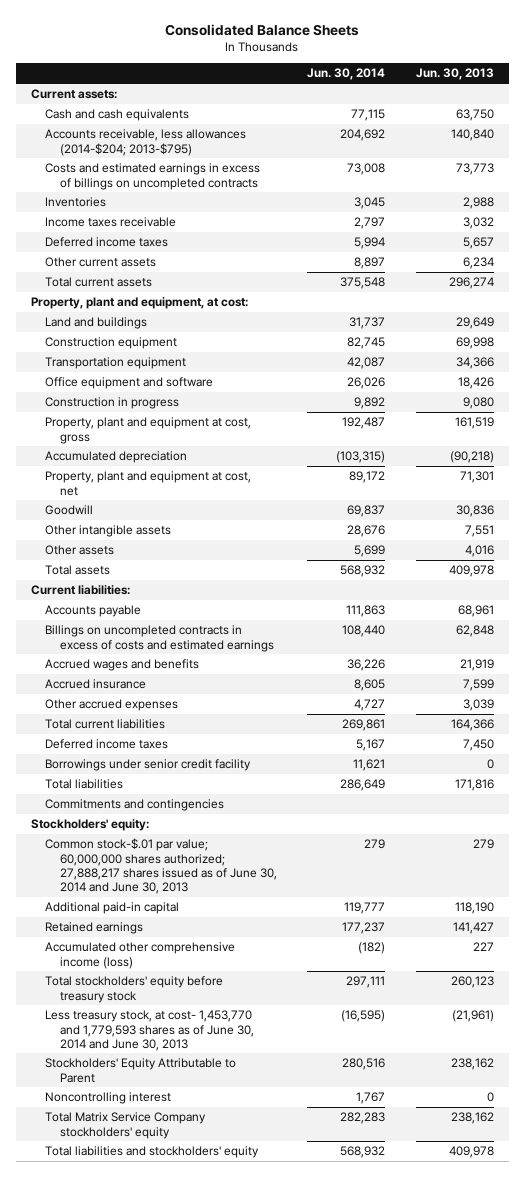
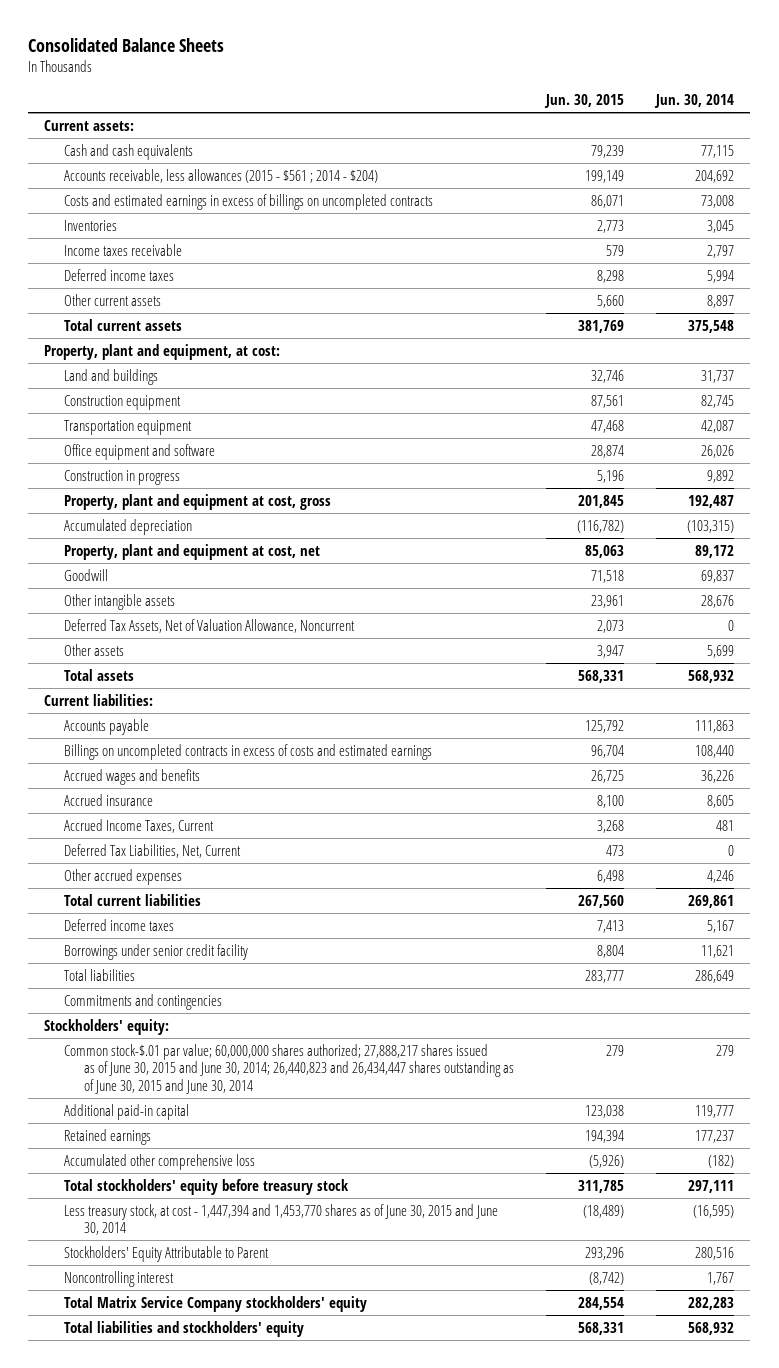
- | Jun. 30, 2014 | Jun. 30, 2013
+ | Jun. 30, 2015 | Jun. 30, 2014
- Accounts receivable, less allowances (2014-$204; 2013-$795) | 204,692 | 140,840
+ Accounts receivable, less allowances (2015 - $561 ; 2014 - $204) | 199,149 | 204,692
+ Deferred Tax Assets, Net of Valuation Allowance, Noncurrent | 2,073 | 0
- Other accrued expenses | 4,727 | 3,039
+ Accrued Income Taxes, Current | 3,268 | 481
+ Deferred Tax Liabilities, Net, Current | 473 | 0
+ Other accrued expenses | 6,498 | 4,246
- Common stock-$.01 par value; 60,000,000 shares authorized; 27,888,217 shares issued as of June 30, 2014 and June 30, 2013 | 279 | 279
+ Common stock-$.01 par value; 60,000,000 shares authorized; 27,888,217 shares issued as of June 30, 2015 and June 30, 2014; 26,440,823 and 26,434,447 shares outstanding as of June 30, 2015 and June 30, 2014 | 279 | 279
- Accumulated other comprehensive income (loss) | (182) | 227
+ Accumulated other comprehensive loss | (5,926) | (182)
- Less treasury stock, at cost- 1,453,770 and 1,779,593 shares as of June 30, 2014 and June 30, 2013 | (16,595) | (21,961)
+ Less treasury stock, at cost - 1,447,394 and 1,453,770 shares as of June 30, 2015 and June 30, 2014 | (18,489) | (16,595)

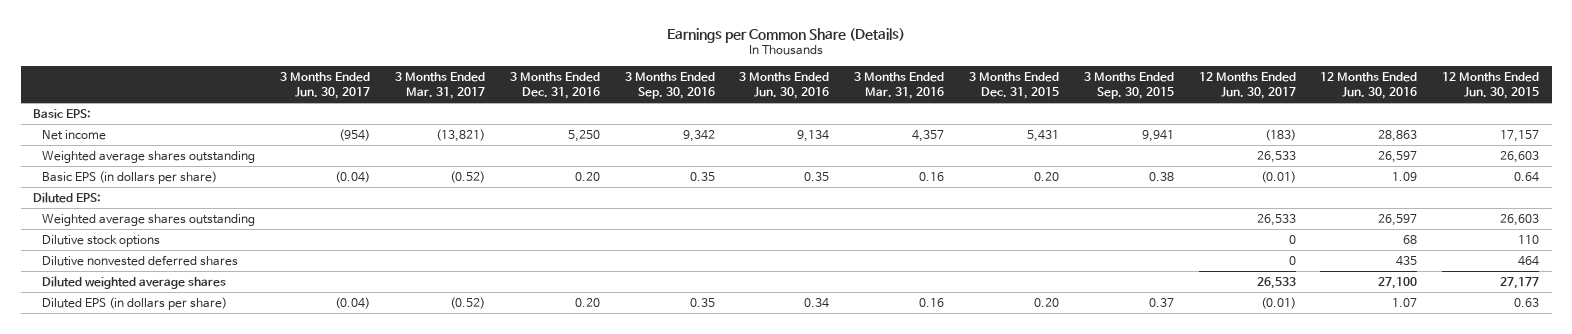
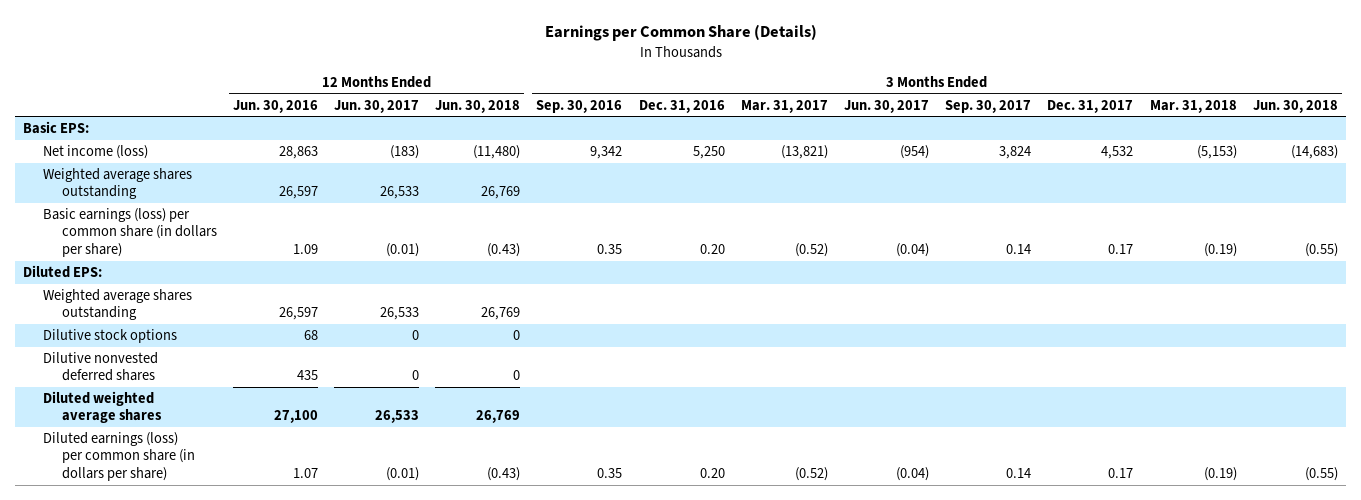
- | 3 Months Ended Jun. 30, 2017 | 3 Months Ended Mar. 31, 2017 | 3 Months Ended Dec. 31, 2016 | 3 Months Ended Sep. 30, 2016 | 3 Months Ended Jun. 30, 2016 | 3 Months Ended Mar. 31, 2016 | 3 Months Ended Dec. 31, 2015 | 3 Months Ended Sep. 30, 2015 | 12 Months Ended Jun. 30, 2017 | 12 Months Ended Jun. 30, 2016 | 12 Months Ended Jun. 30, 2015
+ | 12 Months Ended Jun. 30, 2016 | 12 Months Ended Jun. 30, 2017 | 12 Months Ended Jun. 30, 2018 | 3 Months Ended Sep. 30, 2016 | 3 Months Ended Dec. 31, 2016 | 3 Months Ended Mar. 31, 2017 | 3 Months Ended Jun. 30, 2017 | 3 Months Ended Sep. 30, 2017 | 3 Months Ended Dec. 31, 2017 | 3 Months Ended Mar. 31, 2018 | 3 Months Ended Jun. 30, 2018
- Net income | (954) | (13,821) | 5,250 | 9,342 | 9,134 | 4,357 | 5,431 | 9,941 | (183) | 28,863 | 17,157
+ Net income (loss) | 28,863 | (183) | (11,480) | 9,342 | 5,250 | (13,821) | (954) | 3,824 | 4,532 | (5,153) | (14,683)
- Basic EPS (in dollars per share) | (0.04) | (0.52) | 0.20 | 0.35 | 0.35 | 0.16 | 0.20 | 0.38 | (0.01) | 1.09 | 0.64
+ Basic earnings (loss) per common share (in dollars per share) | 1.09 | (0.01) | (0.43) | 0.35 | 0.20 | (0.52) | (0.04) | 0.14 | 0.17 | (0.19) | (0.55)
- Diluted EPS (in dollars per share) | (0.04) | (0.52) | 0.20 | 0.35 | 0.34 | 0.16 | 0.20 | 0.37 | (0.01) | 1.07 | 0.63
+ Diluted earnings (loss) per common share (in dollars per share) | 1.07 | (0.01) | (0.43) | 0.35 | 0.20 | (0.52) | (0.04) | 0.14 | 0.17 | (0.19) | (0.55)

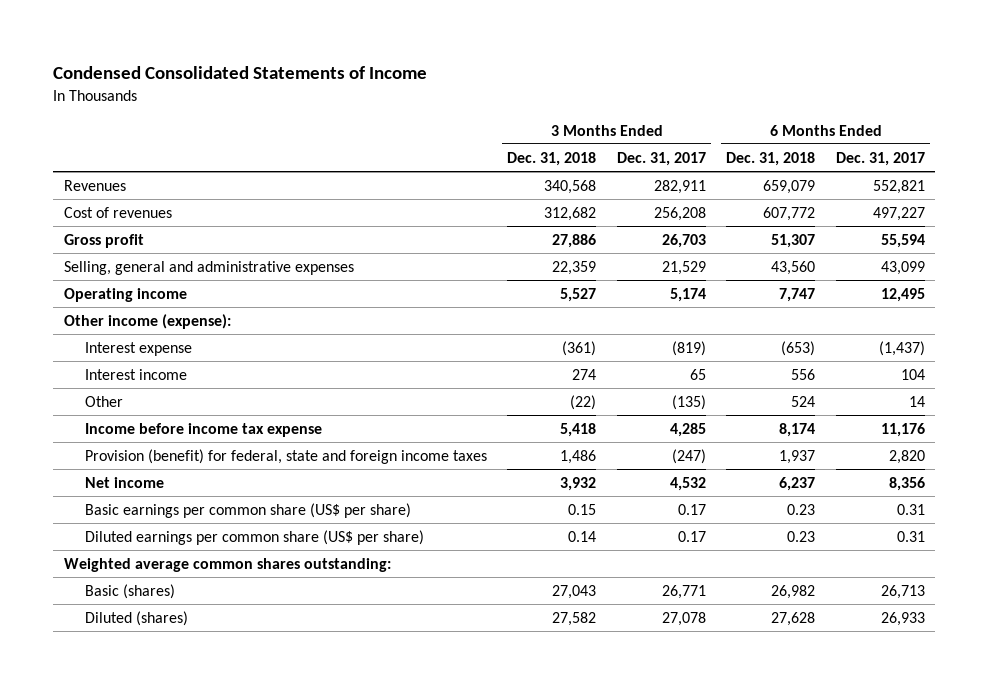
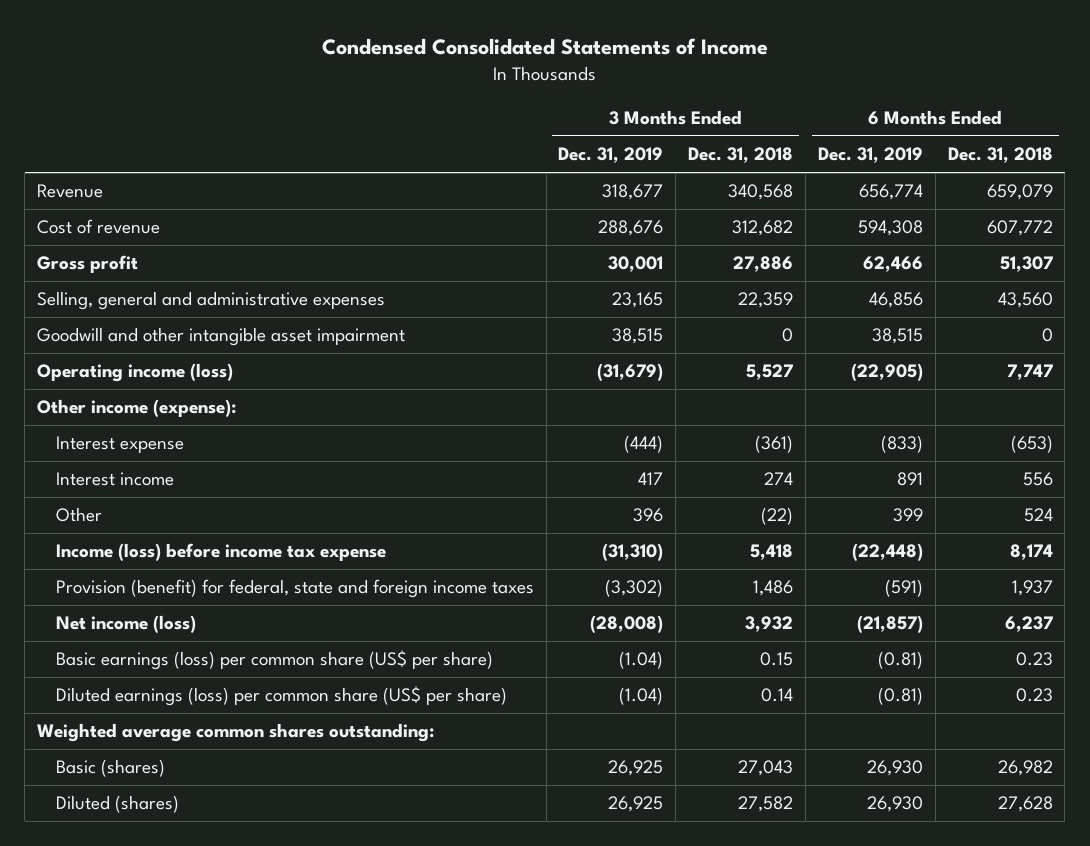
- | 3 Months Ended Dec. 31, 2018 | 3 Months Ended Dec. 31, 2017 | 6 Months Ended Dec. 31, 2018 | 6 Months Ended Dec. 31, 2017
+ | 3 Months Ended Dec. 31, 2019 | 3 Months Ended Dec. 31, 2018 | 6 Months Ended Dec. 31, 2019 | 6 Months Ended Dec. 31, 2018
- Revenues | 340,568 | 282,911 | 659,079 | 552,821
- Cost of revenues | 312,682 | 256,208 | 607,772 | 497,227
+ Revenue | 318,677 | 340,568 | 656,774 | 659,079
+ Cost of revenue | 288,676 | 312,682 | 594,308 | 607,772
- Operating income | 5,527 | 5,174 | 7,747 | 12,495
+ Goodwill and other intangible asset impairment | 38,515 | 0 | 38,515 | 0
+ Operating income (loss) | (31,679) | 5,527 | (22,905) | 7,747
- Income before income tax expense | 5,418 | 4,285 | 8,174 | 11,176
+ Income (loss) before income tax expense | (31,310) | 5,418 | (22,448) | 8,174
- Net income | 3,932 | 4,532 | 6,237 | 8,356
- Basic earnings per common share (US$ per share) | 0.15 | 0.17 | 0.23 | 0.31
- Diluted earnings per common share (US$ per share) | 0.14 | 0.17 | 0.23 | 0.31
+ Net income (loss) | (28,008) | 3,932 | (21,857) | 6,237
+ Basic earnings (loss) per common share (US$ per share) | (1.04) | 0.15 | (0.81) | 0.23
+ Diluted earnings (loss) per common share (US$ per share) | (1.04) | 0.14 | (0.81) | 0.23

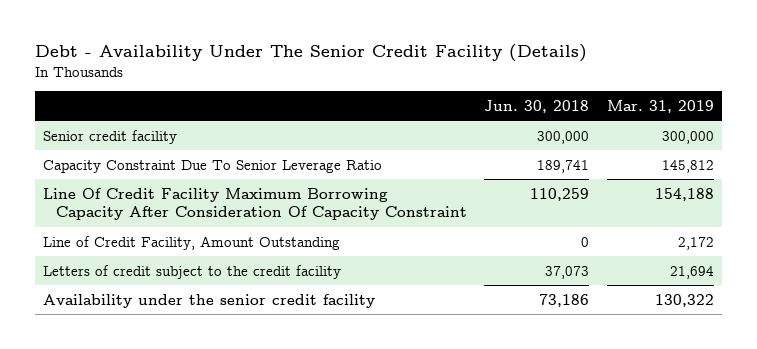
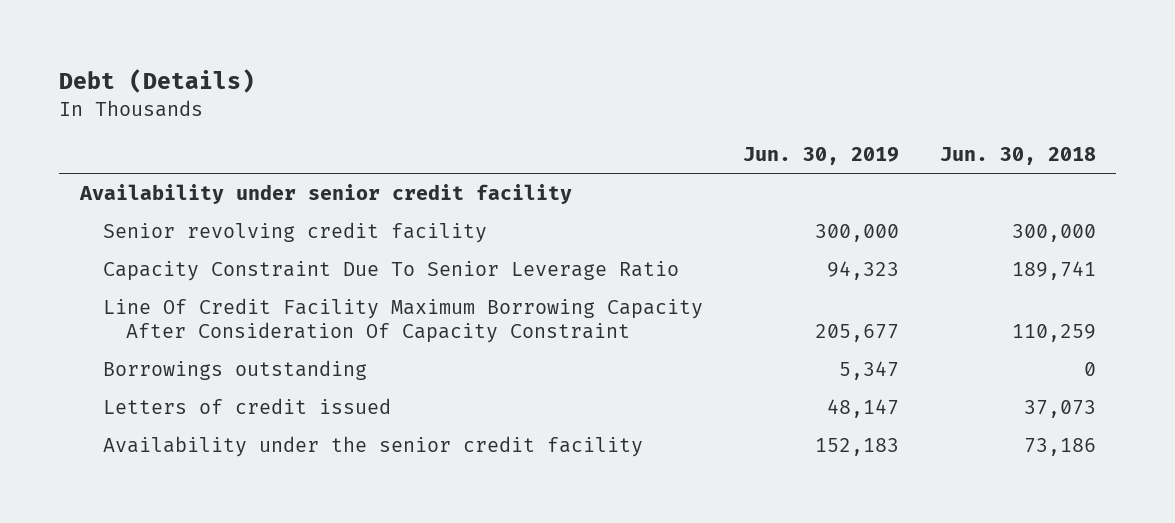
- Debt - Availability Under The Senior Credit Facility (Details)
+ Debt (Details)
- | Jun. 30, 2018 | Mar. 31, 2019
+ | Jun. 30, 2019 | Jun. 30, 2018
- Senior credit facility | 300,000 | 300,000
+ Availability under senior credit facility
+ Senior revolving credit facility | 300,000 | 300,000
- Line of Credit Facility, Amount Outstanding | 0 | 2,172
- Letters of credit subject to the credit facility | 37,073 | 21,694
+ Borrowings outstanding | 5,347 | 0
+ Letters of credit issued | 48,147 | 37,073

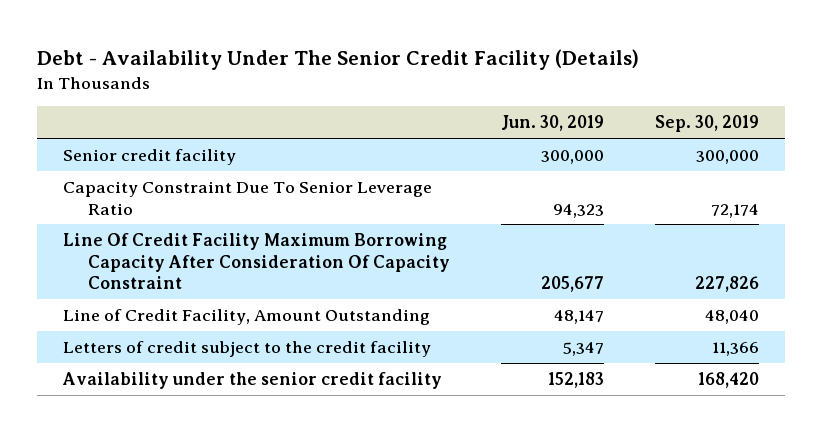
- Debt (Details)
+ Debt - Availability Under The Senior Credit Facility (Details)
- | Jun. 30, 2019 | Jun. 30, 2018
+ | Jun. 30, 2019 | Sep. 30, 2019
- Availability under senior credit facility
- Senior revolving credit facility | 300,000 | 300,000
+ Senior credit facility | 300,000 | 300,000
- Borrowings outstanding | 5,347 | 0
- Letters of credit issued | 48,147 | 37,073
+ Line of Credit Facility, Amount Outstanding | 48,147 | 48,040
+ Letters of credit subject to the credit facility | 5,347 | 11,366

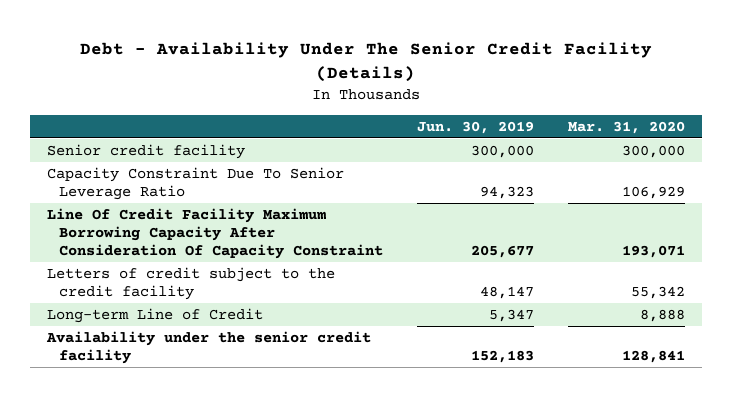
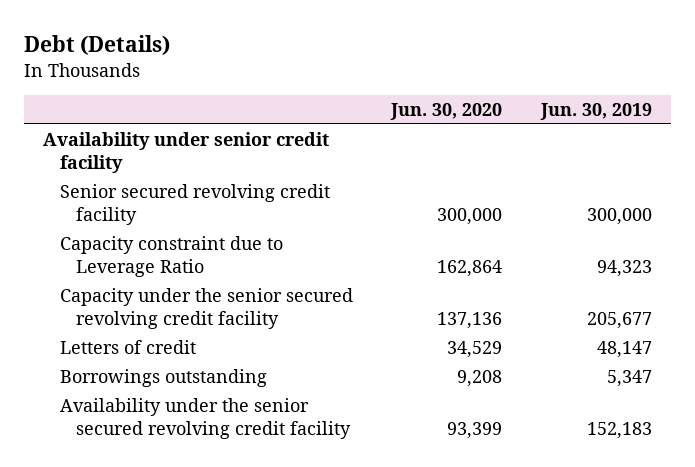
- Debt - Availability Under The Senior Credit Facility (Details)
+ Debt (Details)
- | Jun. 30, 2019 | Mar. 31, 2020
+ | Jun. 30, 2020 | Jun. 30, 2019
- Senior credit facility | 300,000 | 300,000
- Capacity Constraint Due To Senior Leverage Ratio | 94,323 | 106,929
- Line Of Credit Facility Maximum Borrowing Capacity After Consideration Of Capacity Constraint | 205,677 | 193,071
- Letters of credit subject to the credit facility | 48,147 | 55,342
- Long-term Line of Credit | 5,347 | 8,888
- Availability under the senior credit facility | 152,183 | 128,841
+ Availability under senior credit facility
+ Senior secured revolving credit facility | 300,000 | 300,000
+ Capacity constraint due to Leverage Ratio | 162,864 | 94,323
+ Capacity under the senior secured revolving credit facility | 137,136 | 205,677
+ Letters of credit | 34,529 | 48,147
+ Borrowings outstanding | 9,208 | 5,347
+ Availability under the senior secured revolving credit facility | 93,399 | 152,183

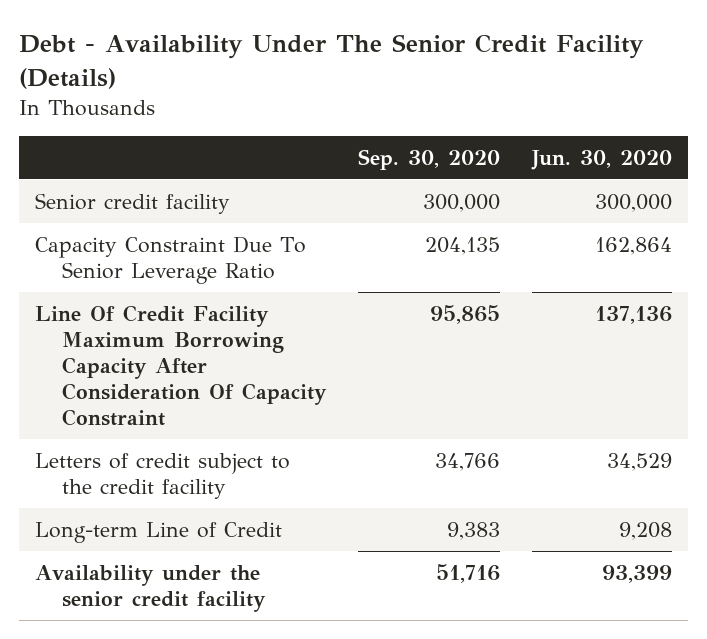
- Debt (Details)
+ Debt - Availability Under The Senior Credit Facility (Details)
- | Jun. 30, 2020 | Jun. 30, 2019
+ | Sep. 30, 2020 | Jun. 30, 2020
- Availability under senior credit facility
- Senior secured revolving credit facility | 300,000 | 300,000
- Capacity constraint due to Leverage Ratio | 162,864 | 94,323
- Capacity under the senior secured revolving credit facility | 137,136 | 205,677
- Letters of credit | 34,529 | 48,147
- Borrowings outstanding | 9,208 | 5,347
- Availability under the senior secured revolving credit facility | 93,399 | 152,183
+ Senior credit facility | 300,000 | 300,000
+ Capacity Constraint Due To Senior Leverage Ratio | 204,135 | 162,864
+ Line Of Credit Facility Maximum Borrowing Capacity After Consideration Of Capacity Constraint | 95,865 | 137,136
+ Letters of credit subject to the credit facility | 34,766 | 34,529
+ Long-term Line of Credit | 9,383 | 9,208
+ Availability under the senior credit facility | 51,716 | 93,399

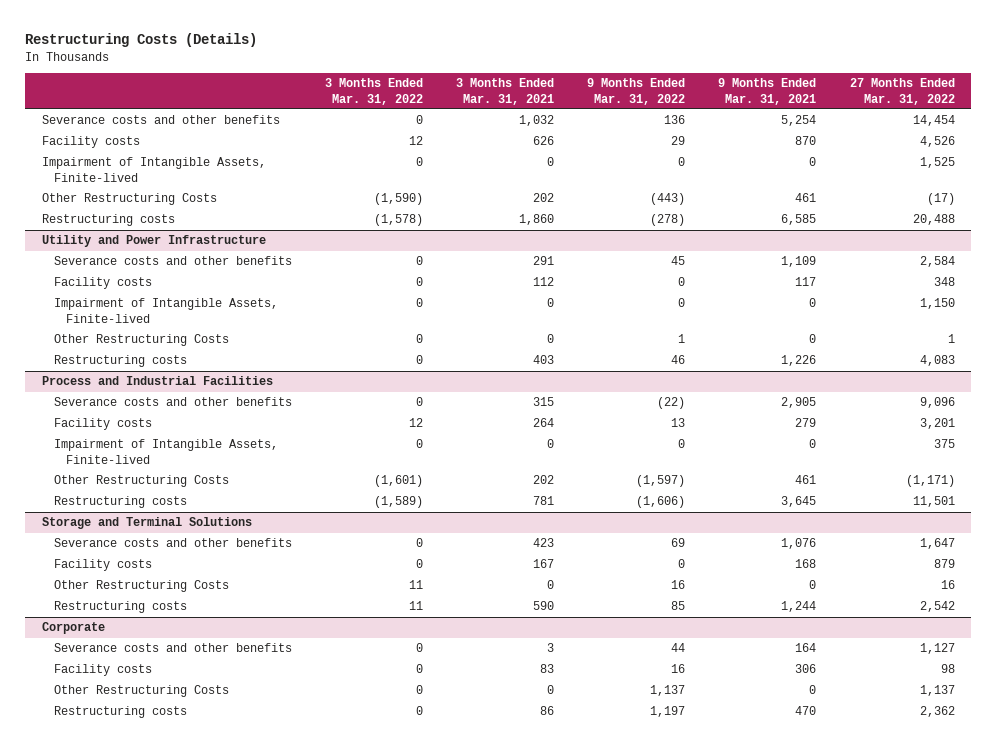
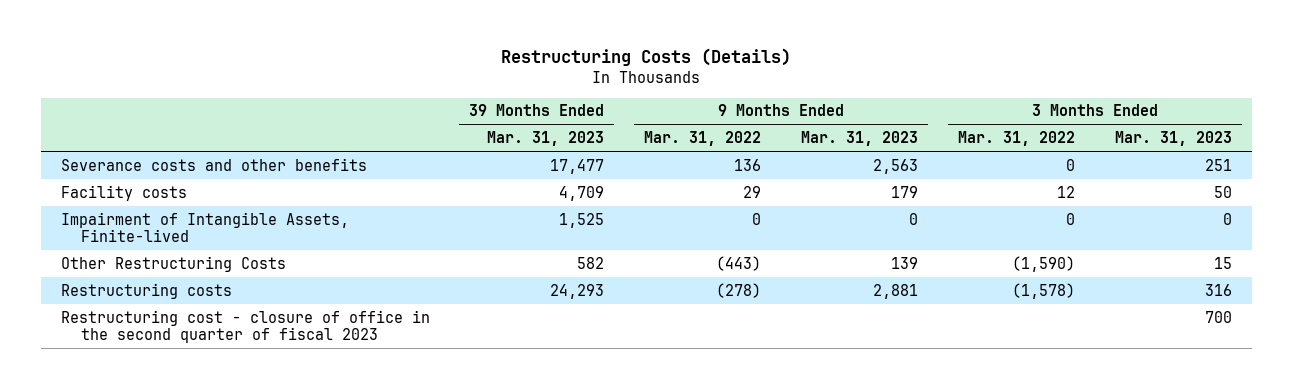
- | 3 Months Ended Mar. 31, 2022 | 3 Months Ended Mar. 31, 2021 | 9 Months Ended Mar. 31, 2022 | 9 Months Ended Mar. 31, 2021 | 27 Months Ended Mar. 31, 2022
+ | 39 Months Ended Mar. 31, 2023 | 9 Months Ended Mar. 31, 2022 | 9 Months Ended Mar. 31, 2023 | 3 Months Ended Mar. 31, 2022 | 3 Months Ended Mar. 31, 2023
- Utility and Power Infrastructure
- Severance costs and other benefits | 0 | 291 | 45 | 1,109 | 2,584
- Facility costs | 0 | 112 | 0 | 117 | 348
- Impairment of Intangible Assets, Finite-lived | 0 | 0 | 0 | 0 | 1,150
- Other Restructuring Costs | 0 | 0 | 1 | 0 | 1
- Restructuring costs | 0 | 403 | 46 | 1,226 | 4,083
- Process and Industrial Facilities
- Severance costs and other benefits | 0 | 315 | (22) | 2,905 | 9,096
- Facility costs | 12 | 264 | 13 | 279 | 3,201
- Impairment of Intangible Assets, Finite-lived | 0 | 0 | 0 | 0 | 375
- Other Restructuring Costs | (1,601) | 202 | (1,597) | 461 | (1,171)
- Restructuring costs | (1,589) | 781 | (1,606) | 3,645 | 11,501
- Storage and Terminal Solutions
- Severance costs and other benefits | 0 | 423 | 69 | 1,076 | 1,647
- Facility costs | 0 | 167 | 0 | 168 | 879
- Other Restructuring Costs | 11 | 0 | 16 | 0 | 16
- Restructuring costs | 11 | 590 | 85 | 1,244 | 2,542
- Corporate
- Severance costs and other benefits | 0 | 3 | 44 | 164 | 1,127
- Facility costs | 0 | 83 | 16 | 306 | 98
- Other Restructuring Costs | 0 | 0 | 1,137 | 0 | 1,137
- Restructuring costs | 0 | 86 | 1,197 | 470 | 2,362
+ Restructuring cost - closure of office in the second quarter of fiscal 2023 | | | | | 700

